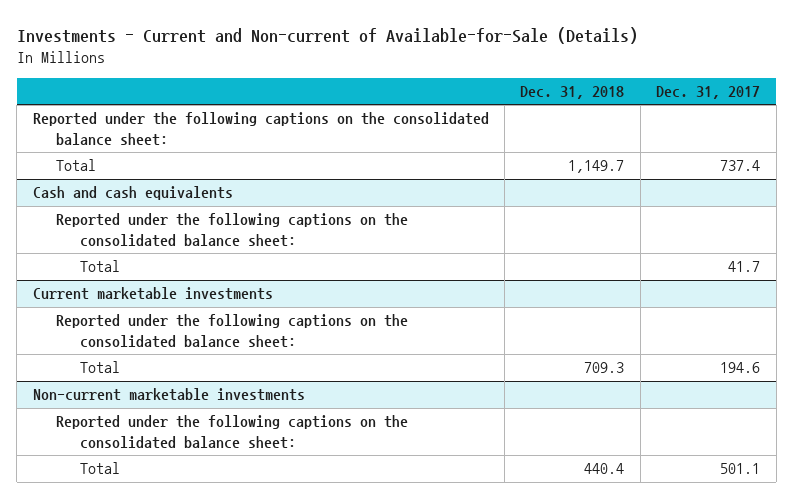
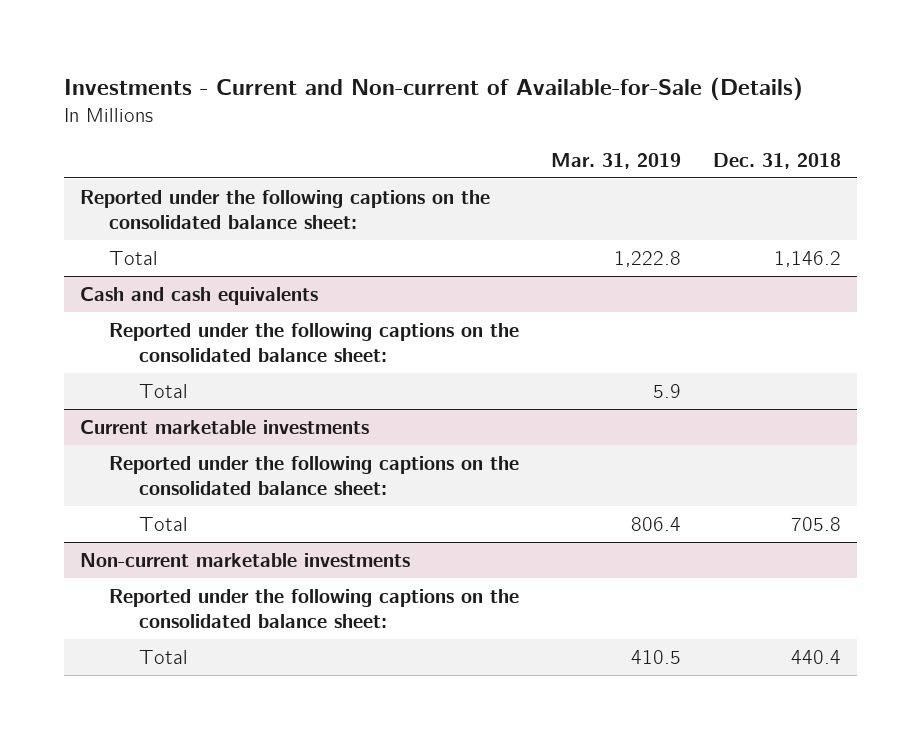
- | Dec. 31, 2018 | Dec. 31, 2017
+ | Mar. 31, 2019 | Dec. 31, 2018
- Total | 1,149.7 | 737.4
+ Total | 1,222.8 | 1,146.2
@ Current marketable investments
- Total | 709.3 | 194.6
+ Total | 806.4 | 705.8

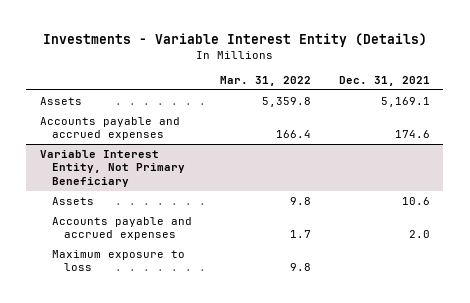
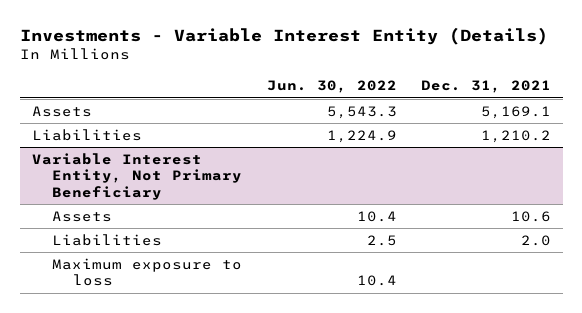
- | Mar. 31, 2022 | Dec. 31, 2021
+ | Jun. 30, 2022 | Dec. 31, 2021
- Accounts payable and accrued expenses | 166.4 | 174.6
+ Liabilities | 1,224.9 | 1,210.2
@ Variable Interest Entity, Not Primary Beneficiary
- Accounts payable and accrued expenses | 1.7 | 2.0
+ Liabilities | 2.5 | 2.0

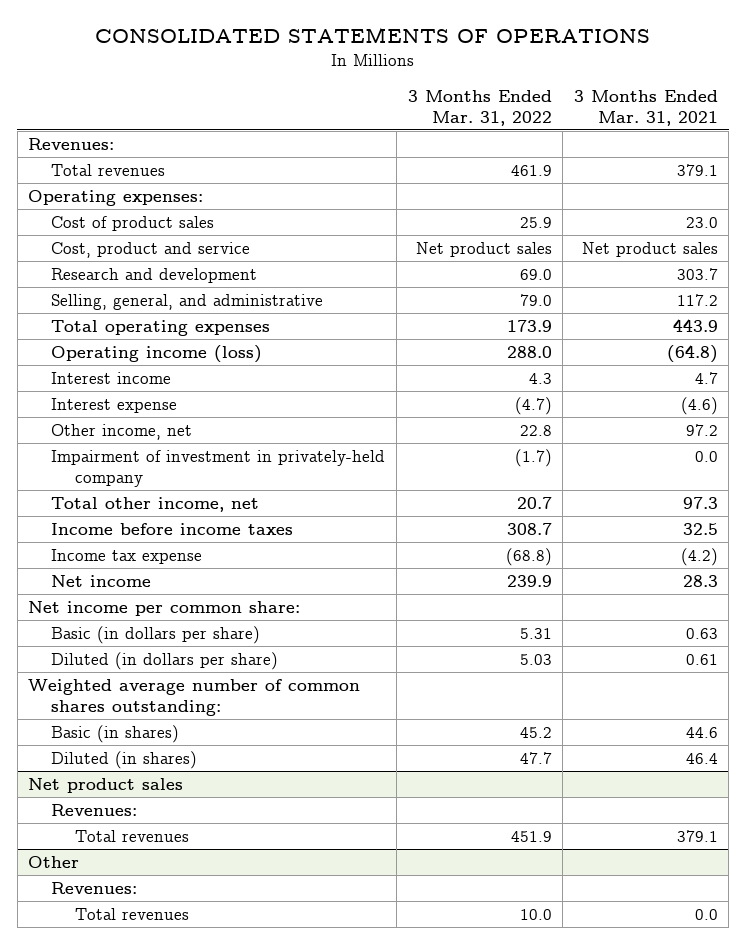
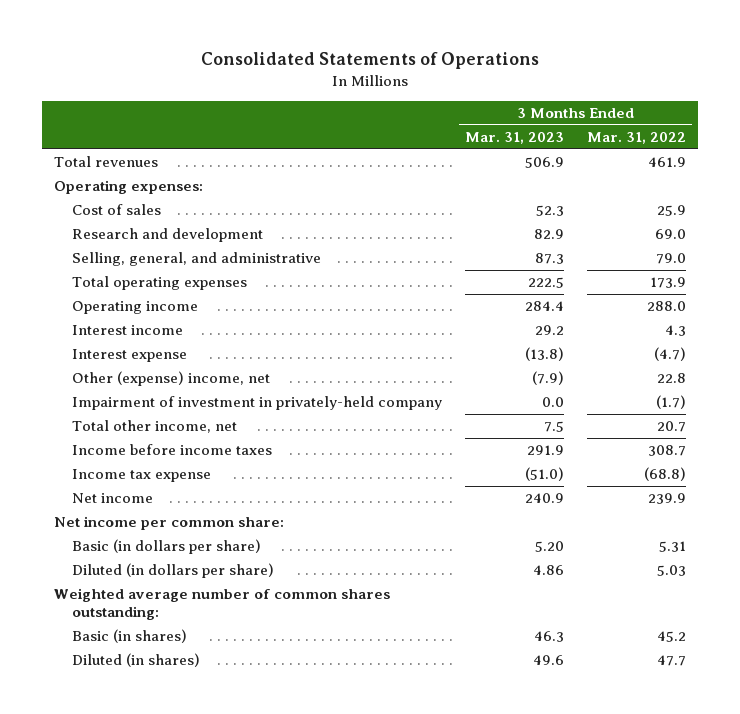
- CONSOLIDATED STATEMENTS OF OPERATIONS
+ Consolidated Statements of Operations
- | 3 Months Ended Mar. 31, 2022 | 3 Months Ended Mar. 31, 2021
+ | 3 Months Ended Mar. 31, 2023 | 3 Months Ended Mar. 31, 2022
- Revenues:
- Cost of product sales | 25.9 | 23.0
- Cost, product and service | Net product sales | Net product sales
+ Cost of sales | 52.3 | 25.9
- Operating income (loss) | 288.0 | (64.8)
+ Operating income | 284.4 | 288.0
- Other income, net | 22.8 | 97.2
+ Other (expense) income, net | (7.9) | 22.8
- Net product sales
- Revenues:
- Total revenues | 451.9 | 379.1
- Other
- Revenues:
- Total revenues | 10.0 | 0.0

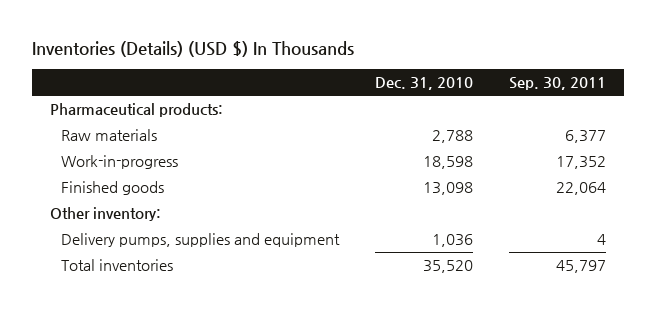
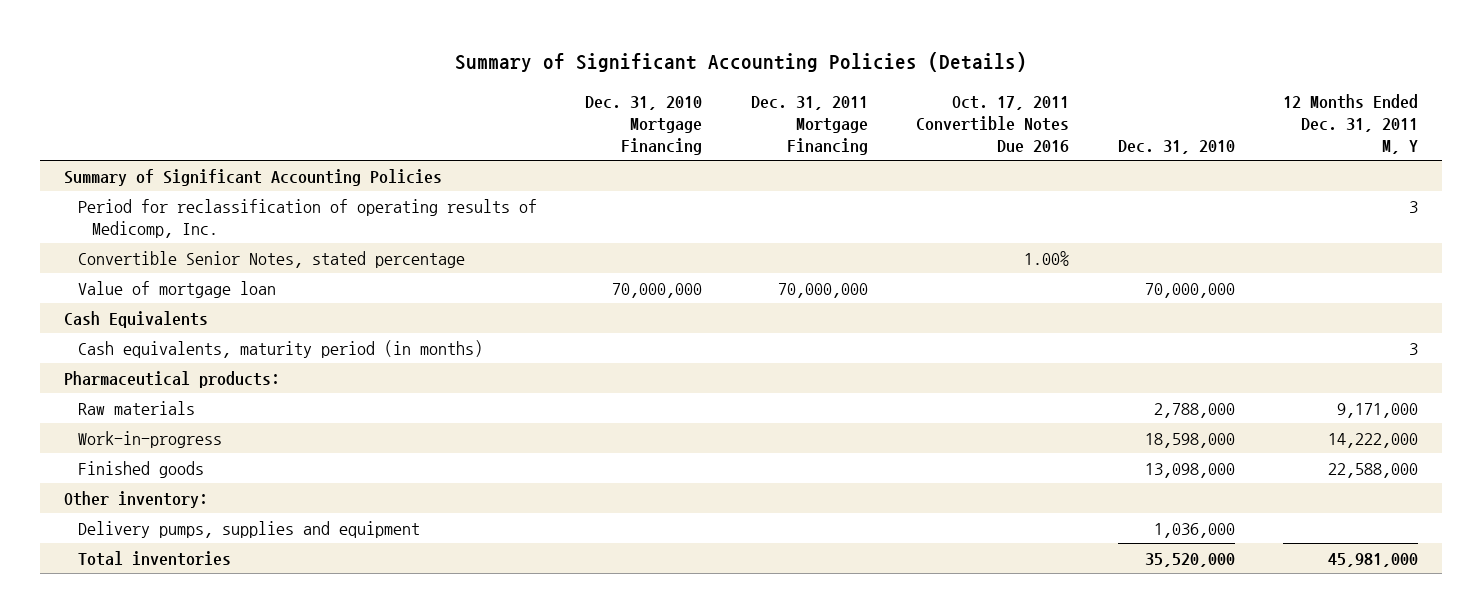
- Inventories (Details) (USD $) In Thousands
+ Summary of Significant Accounting Policies (Details)
- | Dec. 31, 2010 | Sep. 30, 2011
+ | Dec. 31, 2010 Mortgage Financing | Dec. 31, 2011 Mortgage Financing | Oct. 17, 2011 Convertible Notes Due 2016 | Dec. 31, 2010 | 12 Months Ended Dec. 31, 2011 M, Y
+ Summary of Significant Accounting Policies
+ Period for reclassification of operating results of Medicomp, Inc. | | | | | 3
+ Convertible Senior Notes, stated percentage | | | 1.00% | |
+ Value of mortgage loan | 70,000,000 | 70,000,000 | | 70,000,000 |
+ Cash Equivalents
+ Cash equivalents, maturity period (in months) | | | | | 3
- Raw materials | 2,788 | 6,377
- Work-in-progress | 18,598 | 17,352
- Finished goods | 13,098 | 22,064
+ Raw materials | | | | 2,788,000 | 9,171,000
+ Work-in-progress | | | | 18,598,000 | 14,222,000
+ Finished goods | | | | 13,098,000 | 22,588,000
- Delivery pumps, supplies and equipment | 1,036 | 4
- Total inventories | 35,520 | 45,797
+ Delivery pumps, supplies and equipment | | | | 1,036,000 |
+ Total inventories | | | | 35,520,000 | 45,981,000

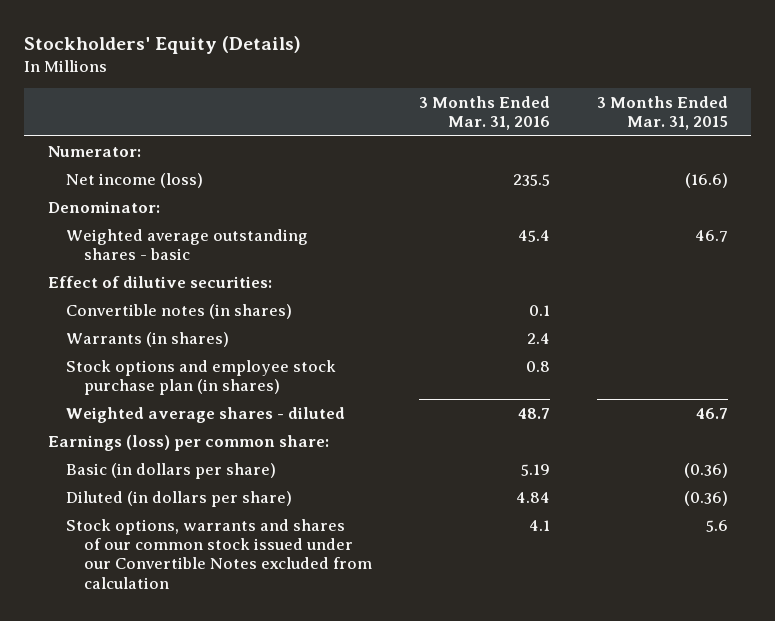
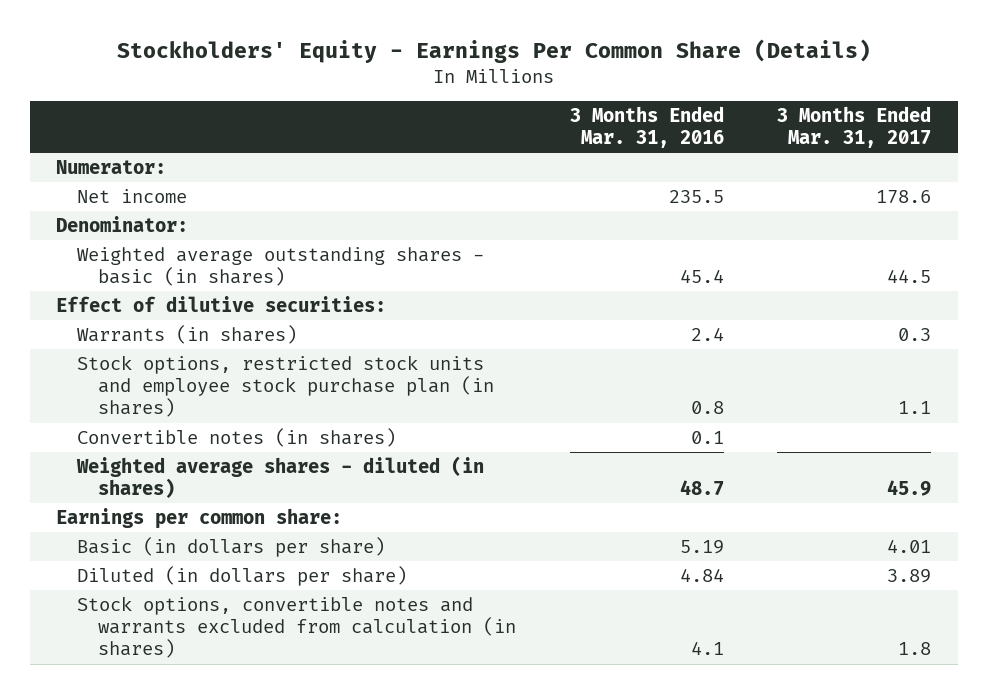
- Stockholders' Equity (Details)
+ Stockholders' Equity - Earnings Per Common Share (Details)
- | 3 Months Ended Mar. 31, 2016 | 3 Months Ended Mar. 31, 2015
+ | 3 Months Ended Mar. 31, 2016 | 3 Months Ended Mar. 31, 2017
- Net income (loss) | 235.5 | (16.6)
+ Net income | 235.5 | 178.6
- Weighted average outstanding shares - basic | 45.4 | 46.7
+ Weighted average outstanding shares - basic (in shares) | 45.4 | 44.5
- Stock options and employee stock purchase plan (in shares) | 0.8 |
- Weighted average shares - diluted | 48.7 | 46.7
- Earnings (loss) per common share:
+ Stock options, restricted stock units and employee stock purchase plan (in shares) | 0.8 | 1.1
moved down: Convertible notes (in shares) | 0.1 |
+ Weighted average shares - diluted (in shares) | 48.7 | 45.9
+ Earnings per common share:
- Stock options, warrants and shares of our common stock issued under our Convertible Notes excluded from calculation | 4.1 | 5.6
+ Stock options, convertible notes and warrants excluded from calculation (in shares) | 4.1 | 1.8

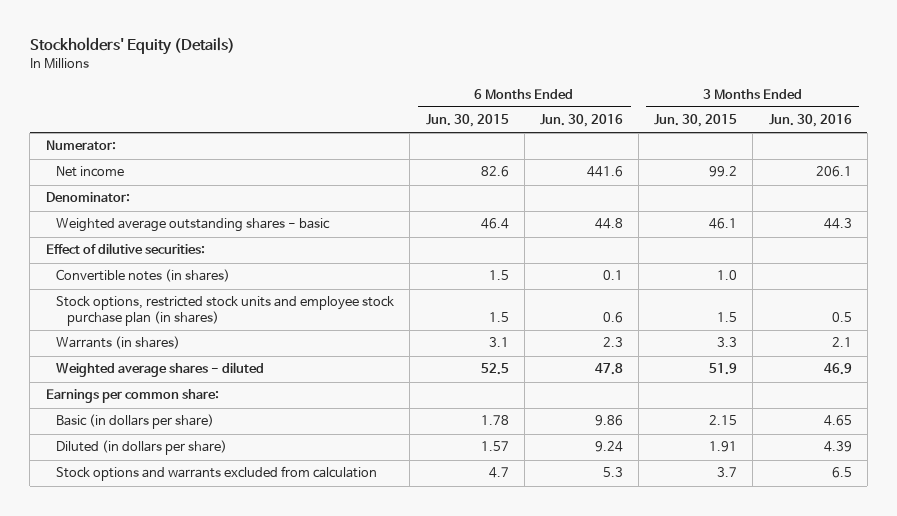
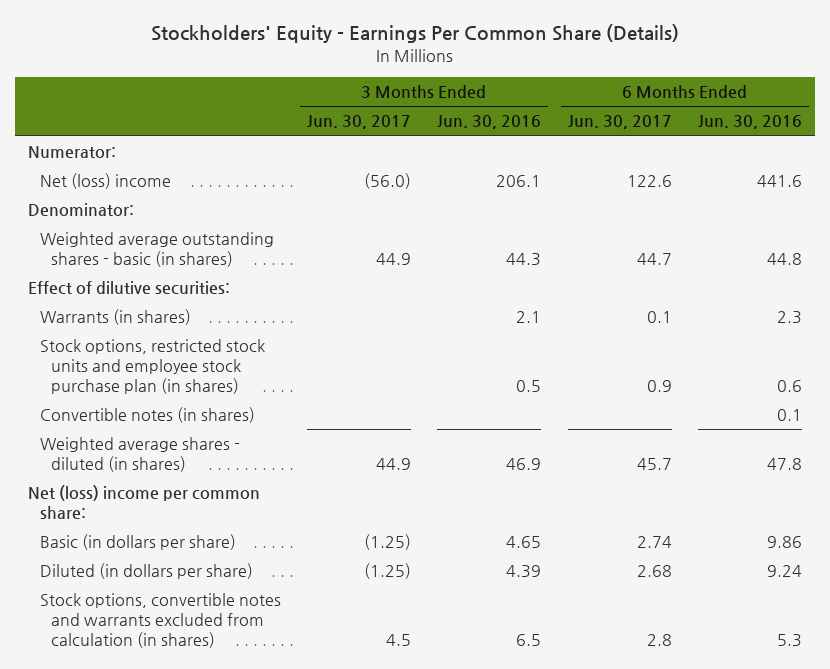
- Stockholders' Equity (Details)
+ Stockholders' Equity - Earnings Per Common Share (Details)
- | 6 Months Ended Jun. 30, 2015 | 6 Months Ended Jun. 30, 2016 | 3 Months Ended Jun. 30, 2015 | 3 Months Ended Jun. 30, 2016
+ | 3 Months Ended Jun. 30, 2017 | 3 Months Ended Jun. 30, 2016 | 6 Months Ended Jun. 30, 2017 | 6 Months Ended Jun. 30, 2016
- Net income | 82.6 | 441.6 | 99.2 | 206.1
+ Net (loss) income | (56.0) | 206.1 | 122.6 | 441.6
- Weighted average outstanding shares - basic | 46.4 | 44.8 | 46.1 | 44.3
+ Weighted average outstanding shares - basic (in shares) | 44.9 | 44.3 | 44.7 | 44.8
- Weighted average shares - diluted | 52.5 | 47.8 | 51.9 | 46.9
- Earnings per common share:
moved down: Stock options, restricted stock units and employee stock purchase plan (in shares) | | 0.5 | 0.9 | 0.6
moved down: Convertible notes (in shares) | | | | 0.1
+ Weighted average shares - diluted (in shares) | 44.9 | 46.9 | 45.7 | 47.8
+ Net (loss) income per common share:
- Stock options and warrants excluded from calculation | 4.7 | 5.3 | 3.7 | 6.5
+ Stock options, convertible notes and warrants excluded from calculation (in shares) | 4.5 | 6.5 | 2.8 | 5.3

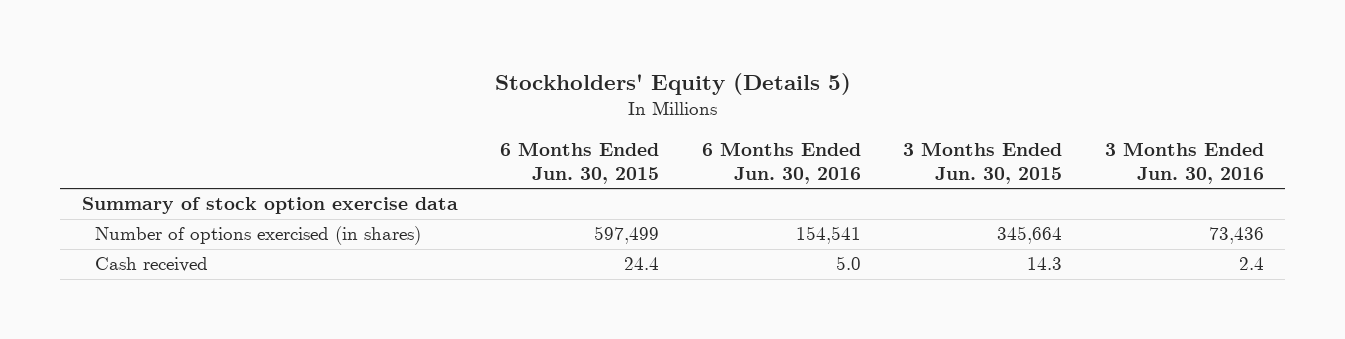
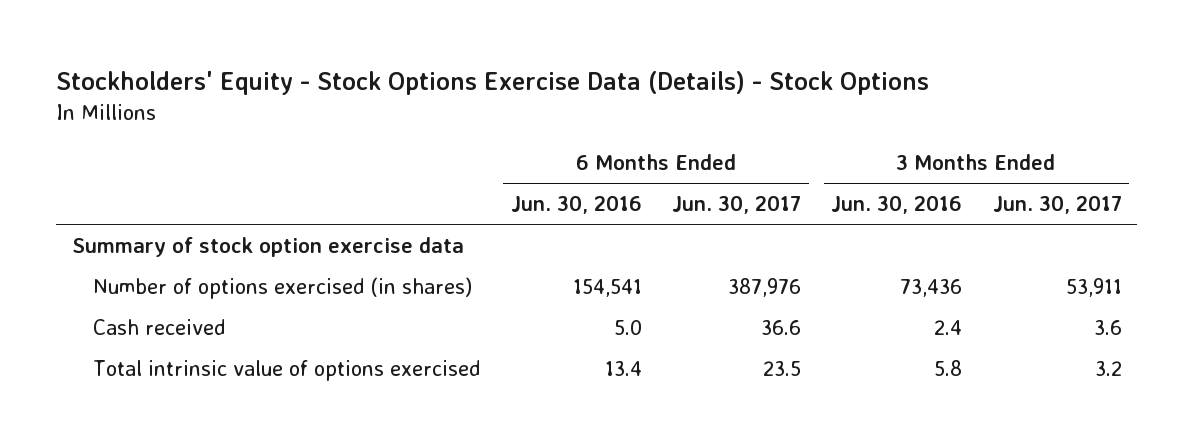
- Stockholders' Equity (Details 5)
+ Stockholders' Equity - Stock Options Exercise Data (Details) - Stock Options
- | 6 Months Ended Jun. 30, 2015 | 6 Months Ended Jun. 30, 2016 | 3 Months Ended Jun. 30, 2015 | 3 Months Ended Jun. 30, 2016
+ | 6 Months Ended Jun. 30, 2016 | 6 Months Ended Jun. 30, 2017 | 3 Months Ended Jun. 30, 2016 | 3 Months Ended Jun. 30, 2017
+ Total intrinsic value of options exercised | 13.4 | 23.5 | 5.8 | 3.2

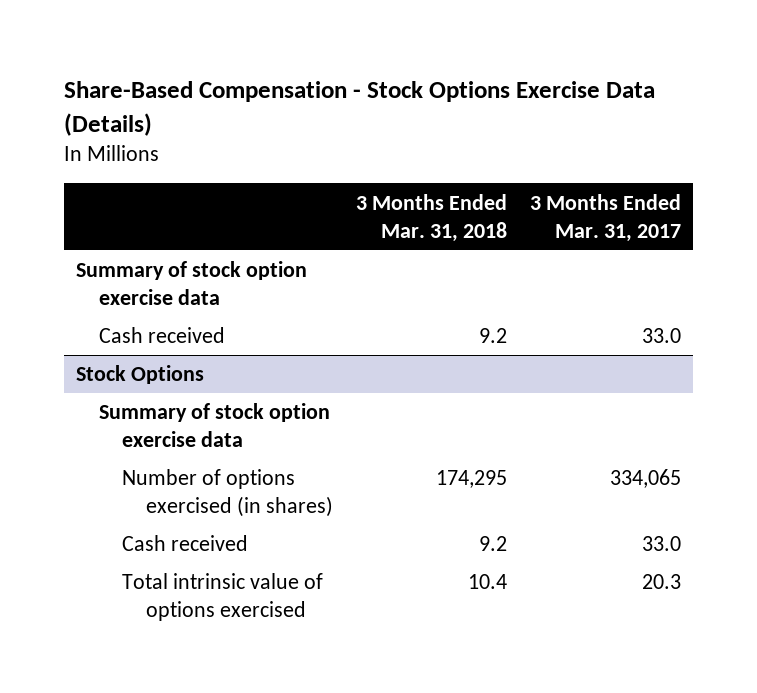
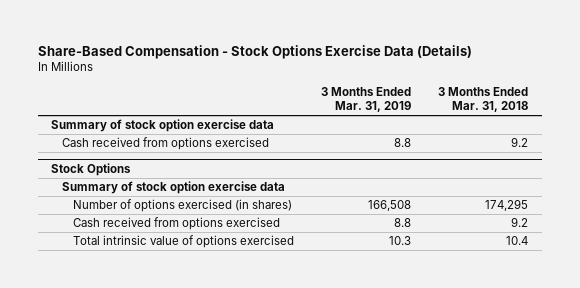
- | 3 Months Ended Mar. 31, 2018 | 3 Months Ended Mar. 31, 2017
+ | 3 Months Ended Mar. 31, 2019 | 3 Months Ended Mar. 31, 2018
- Cash received | 9.2 | 33.0
+ Cash received from options exercised | 8.8 | 9.2
@ Stock Options
- Cash received | 9.2 | 33.0
+ Cash received from options exercised | 8.8 | 9.2

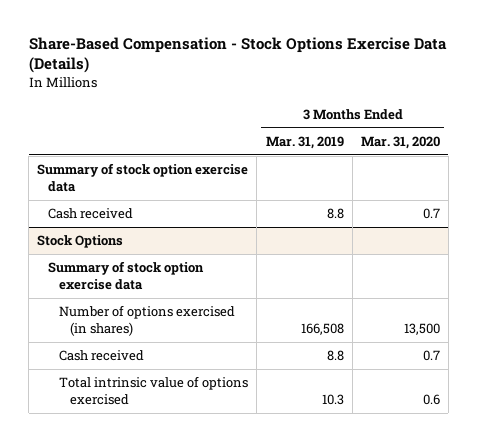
- | 3 Months Ended Mar. 31, 2019 | 3 Months Ended Mar. 31, 2018
+ | 3 Months Ended Mar. 31, 2019 | 3 Months Ended Mar. 31, 2020
- Cash received from options exercised | 8.8 | 9.2
+ Cash received | 8.8 | 0.7
@ Stock Options
- Cash received from options exercised | 8.8 | 9.2
+ Cash received | 8.8 | 0.7

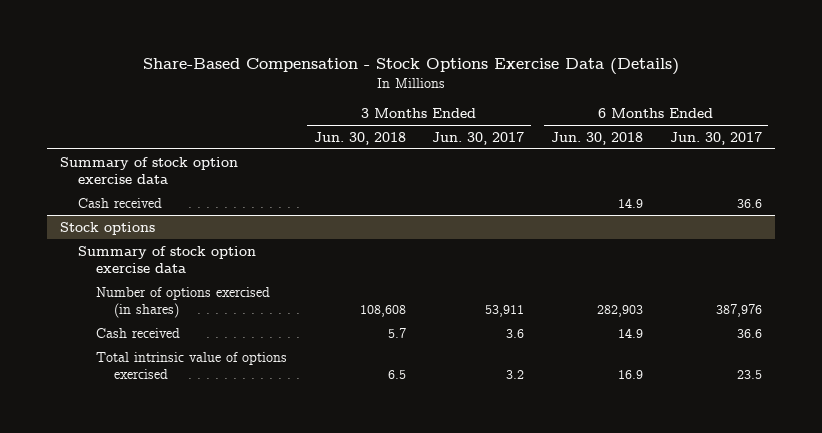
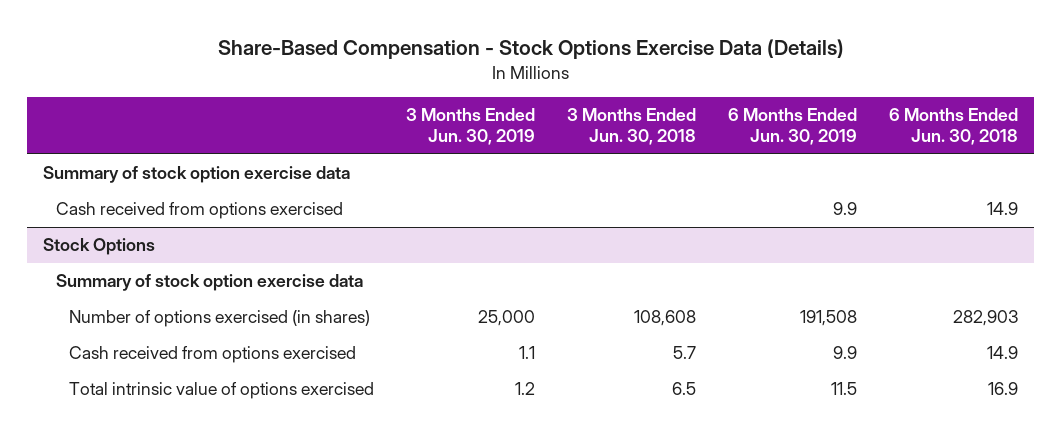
- | 3 Months Ended Jun. 30, 2018 | 3 Months Ended Jun. 30, 2017 | 6 Months Ended Jun. 30, 2018 | 6 Months Ended Jun. 30, 2017
+ | 3 Months Ended Jun. 30, 2019 | 3 Months Ended Jun. 30, 2018 | 6 Months Ended Jun. 30, 2019 | 6 Months Ended Jun. 30, 2018
- Cash received | | | 14.9 | 36.6
- Stock options
+ Cash received from options exercised | | | 9.9 | 14.9
+ Stock Options
- Cash received | 5.7 | 3.6 | 14.9 | 36.6
+ Cash received from options exercised | 1.1 | 5.7 | 9.9 | 14.9

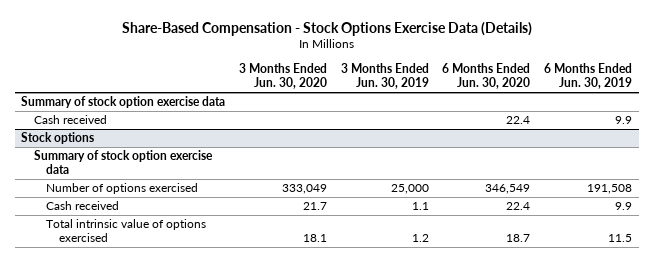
- | 3 Months Ended Jun. 30, 2019 | 3 Months Ended Jun. 30, 2018 | 6 Months Ended Jun. 30, 2019 | 6 Months Ended Jun. 30, 2018
+ | 3 Months Ended Jun. 30, 2020 | 3 Months Ended Jun. 30, 2019 | 6 Months Ended Jun. 30, 2020 | 6 Months Ended Jun. 30, 2019
- Cash received from options exercised | | | 9.9 | 14.9
- Stock Options
+ Cash received | | | 22.4 | 9.9
+ Stock options
- Number of options exercised (in shares) | 25,000 | 108,608 | 191,508 | 282,903
- Cash received from options exercised | 1.1 | 5.7 | 9.9 | 14.9
+ Number of options exercised | 333,049 | 25,000 | 346,549 | 191,508
+ Cash received | 21.7 | 1.1 | 22.4 | 9.9

